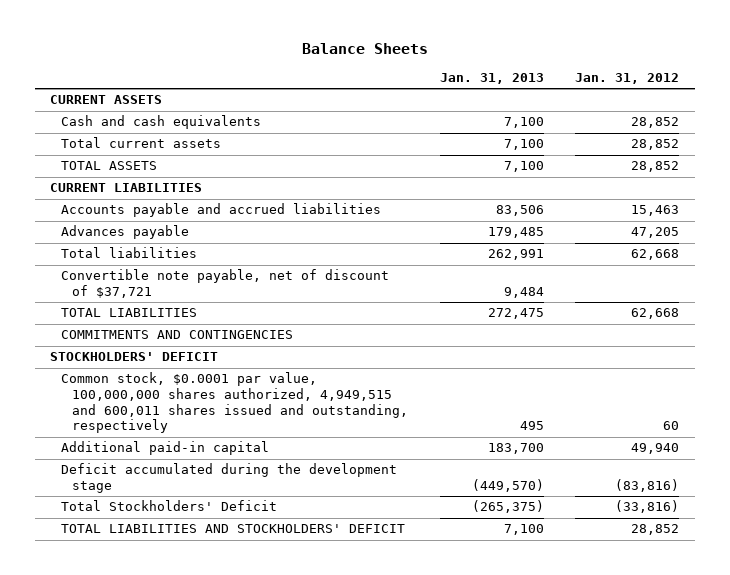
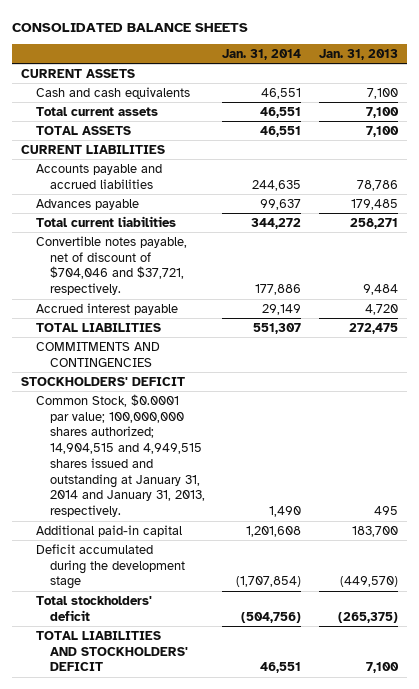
- Balance Sheets
+ CONSOLIDATED BALANCE SHEETS
- | Jan. 31, 2013 | Jan. 31, 2012
+ | Jan. 31, 2014 | Jan. 31, 2013
- Accounts payable and accrued liabilities | 83,506 | 15,463
+ Accounts payable and accrued liabilities | 244,635 | 78,786
- Total liabilities | 262,991 | 62,668
- Convertible note payable, net of discount of $37,721 | 9,484 |
+ Total current liabilities | 344,272 | 258,271
+ Convertible notes payable, net of discount of $704,046 and $37,721, respectively. | 177,886 | 9,484
+ Accrued interest payable | 29,149 | 4,720
- Common stock, $0.0001 par value, 100,000,000 shares authorized, 4,949,515 and 600,011 shares issued and outstanding, respectively | 495 | 60
+ Common Stock, $0.0001 par value; 100,000,000 shares authorized; 14,904,515 and 4,949,515 shares issued and outstanding at January 31, 2014 and January 31, 2013, respectively. | 1,490 | 495
- Total Stockholders' Deficit | (265,375) | (33,816)
+ Total stockholders' deficit | (504,756) | (265,375)

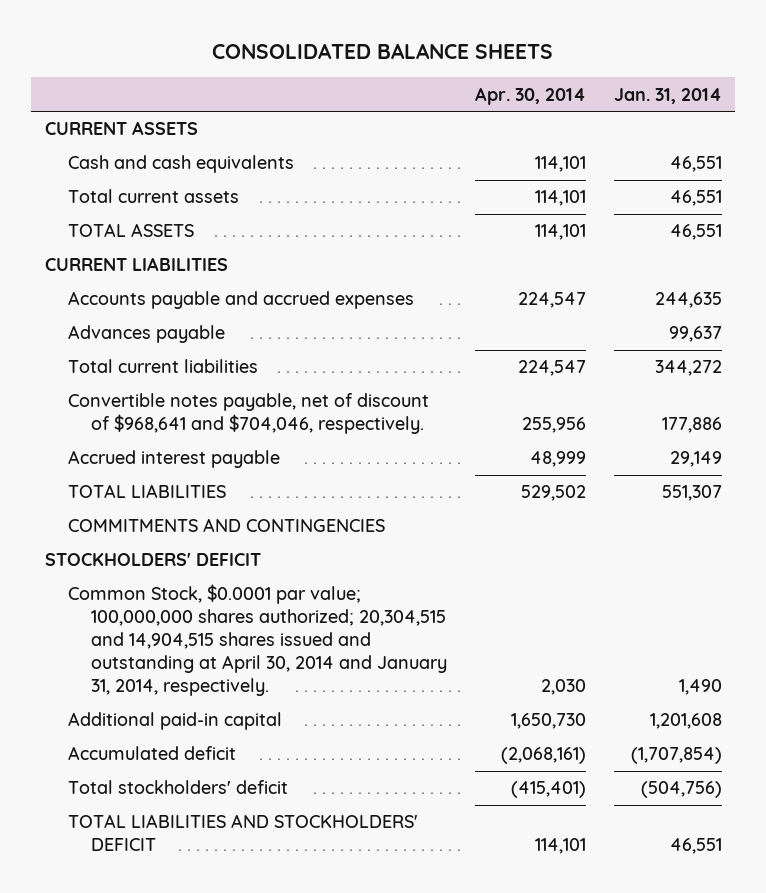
- | Jan. 31, 2014 | Jan. 31, 2013
+ | Apr. 30, 2014 | Jan. 31, 2014
- Accounts payable and accrued liabilities | 244,635 | 78,786
+ Accounts payable and accrued expenses | 224,547 | 244,635
- Convertible notes payable, net of discount of $704,046 and $37,721, respectively. | 177,886 | 9,484
+ Convertible notes payable, net of discount of $968,641 and $704,046, respectively. | 255,956 | 177,886
- Common Stock, $0.0001 par value; 100,000,000 shares authorized; 14,904,515 and 4,949,515 shares issued and outstanding at January 31, 2014 and January 31, 2013, respectively. | 1,490 | 495
+ Common Stock, $0.0001 par value; 100,000,000 shares authorized; 20,304,515 and 14,904,515 shares issued and outstanding at April 30, 2014 and January 31, 2014, respectively. | 2,030 | 1,490
- Deficit accumulated during the development stage | (1,707,854) | (449,570)
+ Accumulated deficit | (2,068,161) | (1,707,854)

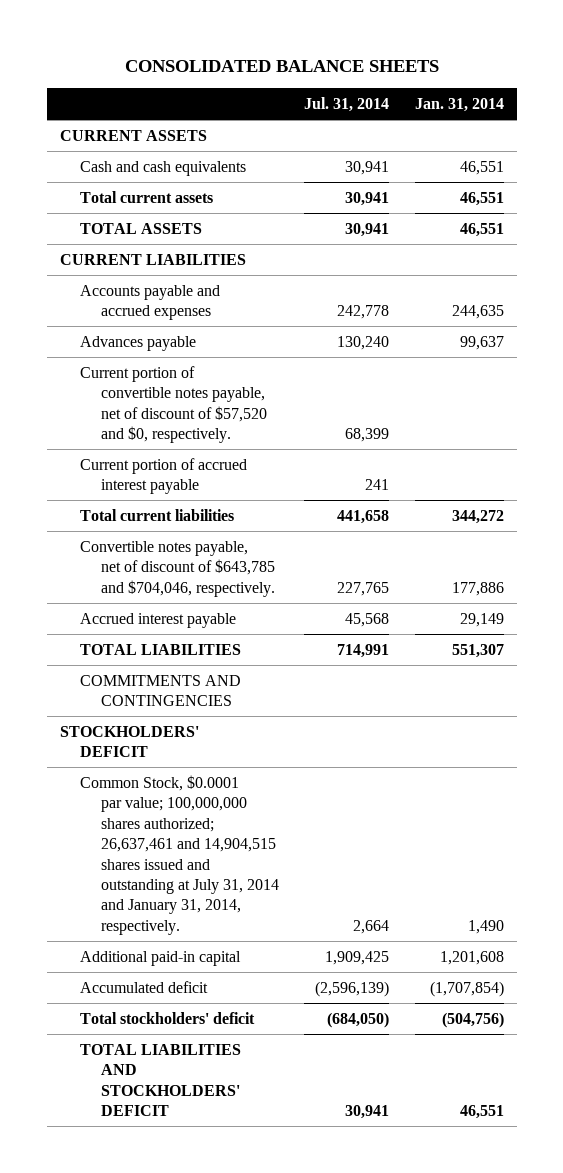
- | Apr. 30, 2014 | Jan. 31, 2014
+ | Jul. 31, 2014 | Jan. 31, 2014
+ Current portion of convertible notes payable, net of discount of $57,520 and $0, respectively. | 68,399 |
+ Current portion of accrued interest payable | 241 |
- Convertible notes payable, net of discount of $968,641 and $704,046, respectively. | 255,956 | 177,886
+ Convertible notes payable, net of discount of $643,785 and $704,046, respectively. | 227,765 | 177,886
- Common Stock, $0.0001 par value; 100,000,000 shares authorized; 20,304,515 and 14,904,515 shares issued and outstanding at April 30, 2014 and January 31, 2014, respectively. | 2,030 | 1,490
+ Common Stock, $0.0001 par value; 100,000,000 shares authorized; 26,637,461 and 14,904,515 shares issued and outstanding at July 31, 2014 and January 31, 2014, respectively. | 2,664 | 1,490

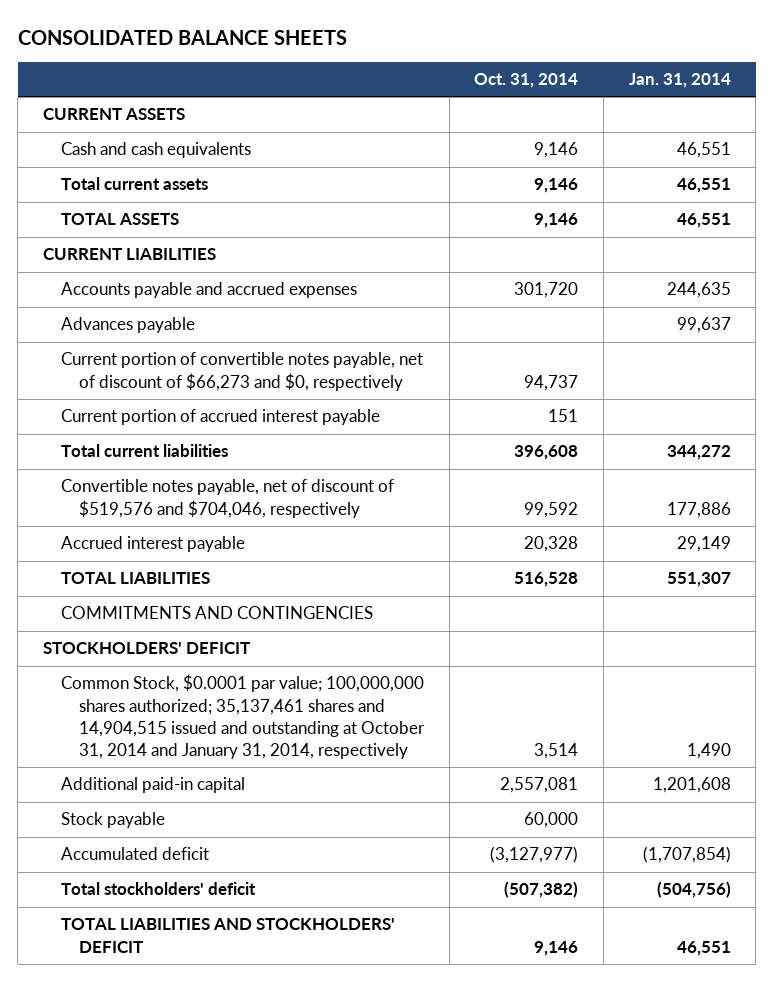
- | Jul. 31, 2014 | Jan. 31, 2014
+ | Oct. 31, 2014 | Jan. 31, 2014
- Current portion of convertible notes payable, net of discount of $57,520 and $0, respectively. | 68,399 |
+ Current portion of convertible notes payable, net of discount of $66,273 and $0, respectively | 94,737 |
- Convertible notes payable, net of discount of $643,785 and $704,046, respectively. | 227,765 | 177,886
+ Convertible notes payable, net of discount of $519,576 and $704,046, respectively | 99,592 | 177,886
- Common Stock, $0.0001 par value; 100,000,000 shares authorized; 26,637,461 and 14,904,515 shares issued and outstanding at July 31, 2014 and January 31, 2014, respectively. | 2,664 | 1,490
+ Common Stock, $0.0001 par value; 100,000,000 shares authorized; 35,137,461 shares and 14,904,515 issued and outstanding at October 31, 2014 and January 31, 2014, respectively | 3,514 | 1,490
+ Stock payable | 60,000 |

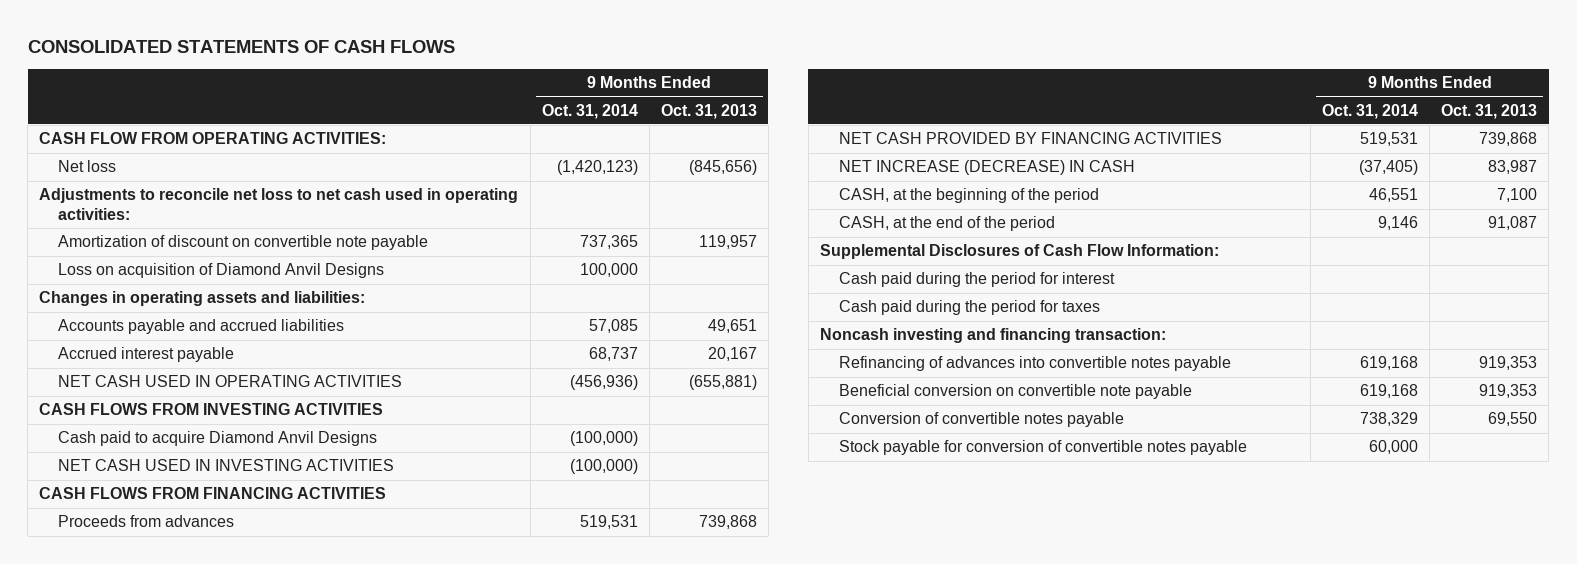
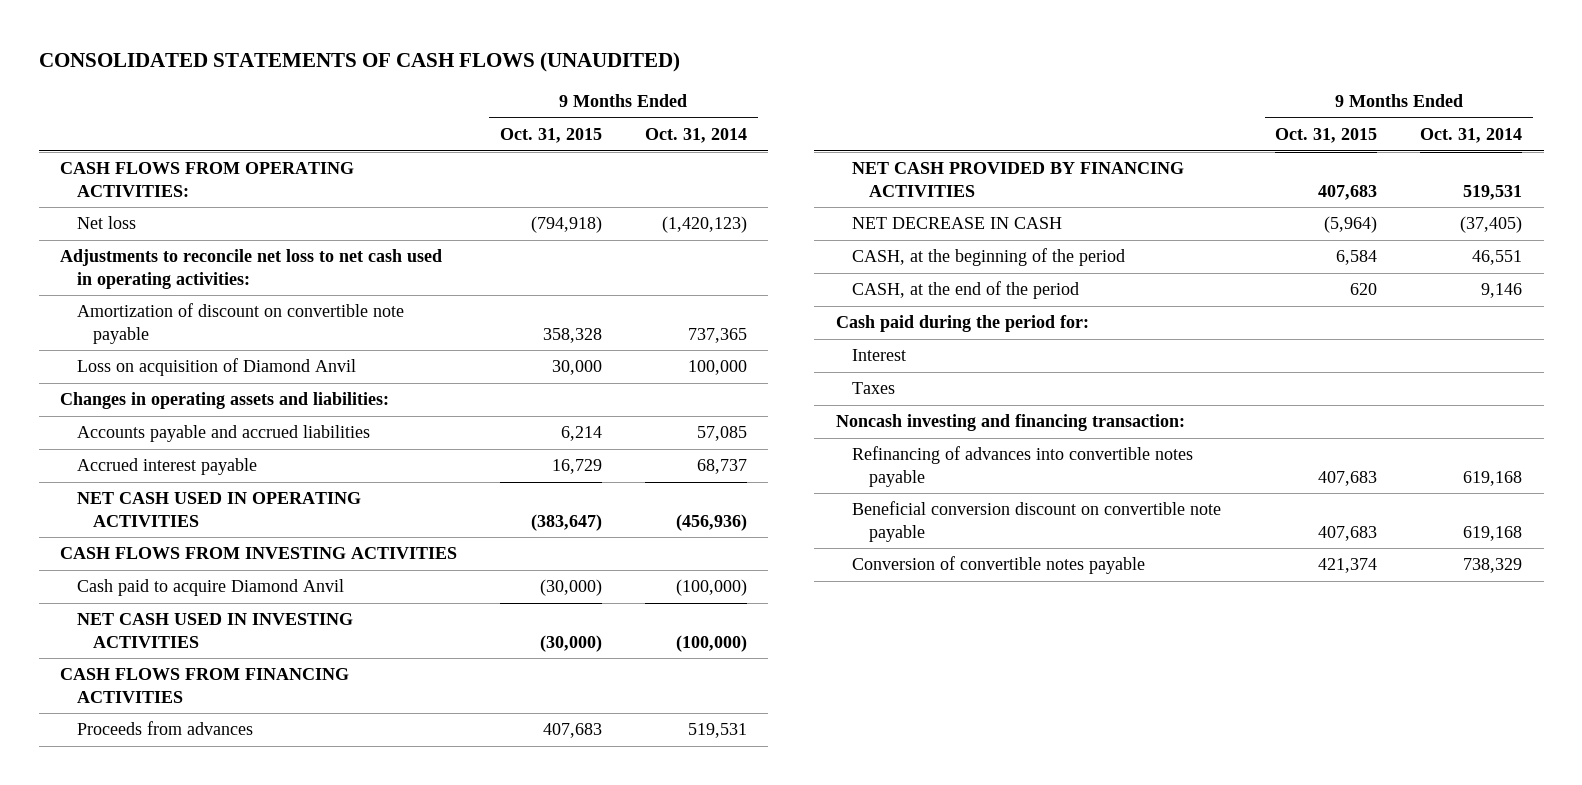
- CONSOLIDATED STATEMENTS OF CASH FLOWS
+ CONSOLIDATED STATEMENTS OF CASH FLOWS (UNAUDITED)
- | 9 Months Ended Oct. 31, 2014 | 9 Months Ended Oct. 31, 2013
+ | 9 Months Ended Oct. 31, 2015 | 9 Months Ended Oct. 31, 2014
- CASH FLOW FROM OPERATING ACTIVITIES:
+ CASH FLOWS FROM OPERATING ACTIVITIES:
- Loss on acquisition of Diamond Anvil Designs | 100,000 |
+ Loss on acquisition of Diamond Anvil | 30,000 | 100,000
- Cash paid to acquire Diamond Anvil Designs | (100,000) |
+ Cash paid to acquire Diamond Anvil | (30,000) | (100,000)
- NET INCREASE (DECREASE) IN CASH | (37,405) | 83,987
+ NET DECREASE IN CASH | (5,964) | (37,405)
- Supplemental Disclosures of Cash Flow Information:
- Cash paid during the period for interest
- Cash paid during the period for taxes
+ Cash paid during the period for:
+ Interest
+ Taxes
- Beneficial conversion on convertible note payable | 619,168 | 919,353
+ Beneficial conversion discount on convertible note payable | 407,683 | 619,168
- Stock payable for conversion of convertible notes payable | 60,000 |

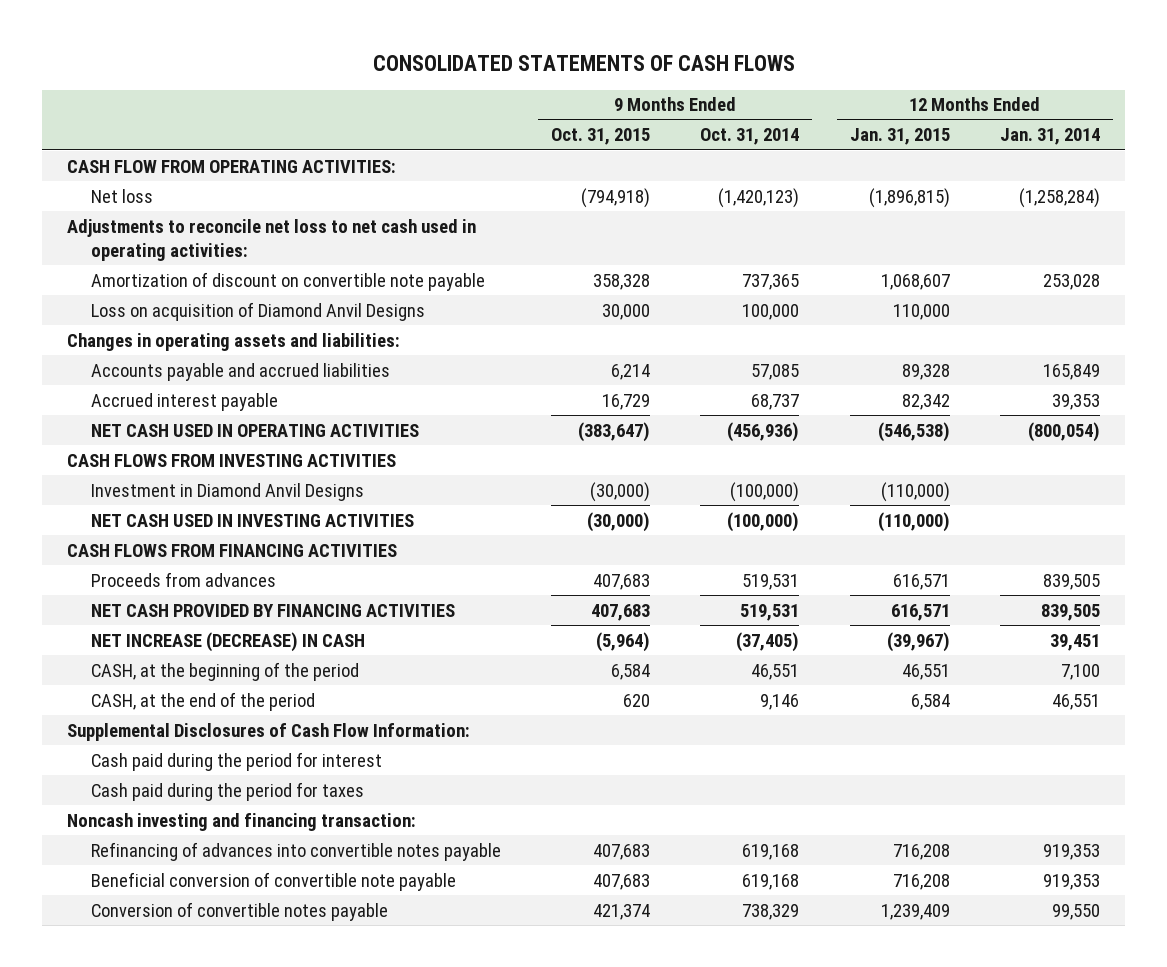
- CONSOLIDATED STATEMENTS OF CASH FLOWS (UNAUDITED)
+ CONSOLIDATED STATEMENTS OF CASH FLOWS
- | 9 Months Ended Oct. 31, 2015 | 9 Months Ended Oct. 31, 2014
+ | 9 Months Ended Oct. 31, 2015 | 9 Months Ended Oct. 31, 2014 | 12 Months Ended Jan. 31, 2015 | 12 Months Ended Jan. 31, 2014
- CASH FLOWS FROM OPERATING ACTIVITIES:
+ CASH FLOW FROM OPERATING ACTIVITIES:
- Loss on acquisition of Diamond Anvil | 30,000 | 100,000
+ Loss on acquisition of Diamond Anvil Designs | 30,000 | 100,000 | 110,000 |
- Cash paid to acquire Diamond Anvil | (30,000) | (100,000)
+ Investment in Diamond Anvil Designs | (30,000) | (100,000) | (110,000) |
- NET DECREASE IN CASH | (5,964) | (37,405)
+ NET INCREASE (DECREASE) IN CASH | (5,964) | (37,405) | (39,967) | 39,451
- Cash paid during the period for:
- Interest
- Taxes
+ Supplemental Disclosures of Cash Flow Information:
+ Cash paid during the period for interest
+ Cash paid during the period for taxes
- Beneficial conversion discount on convertible note payable | 407,683 | 619,168
+ Beneficial conversion of convertible note payable | 407,683 | 619,168 | 716,208 | 919,353

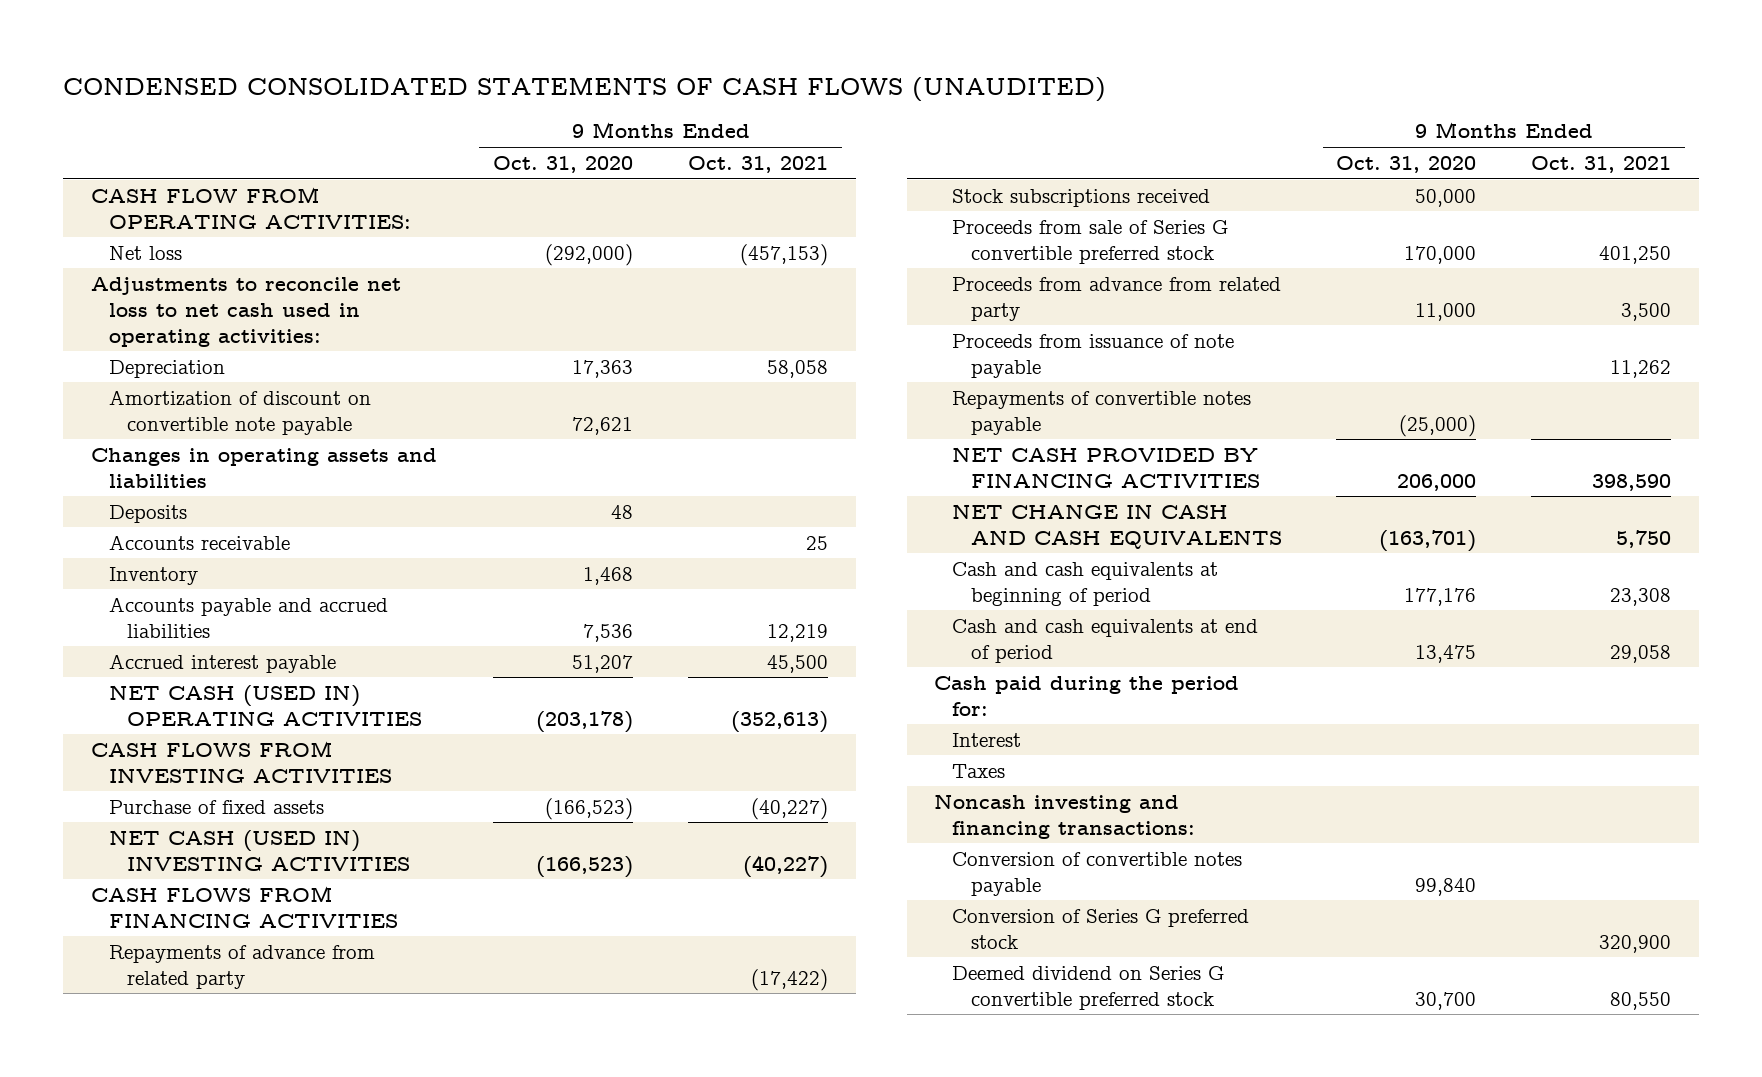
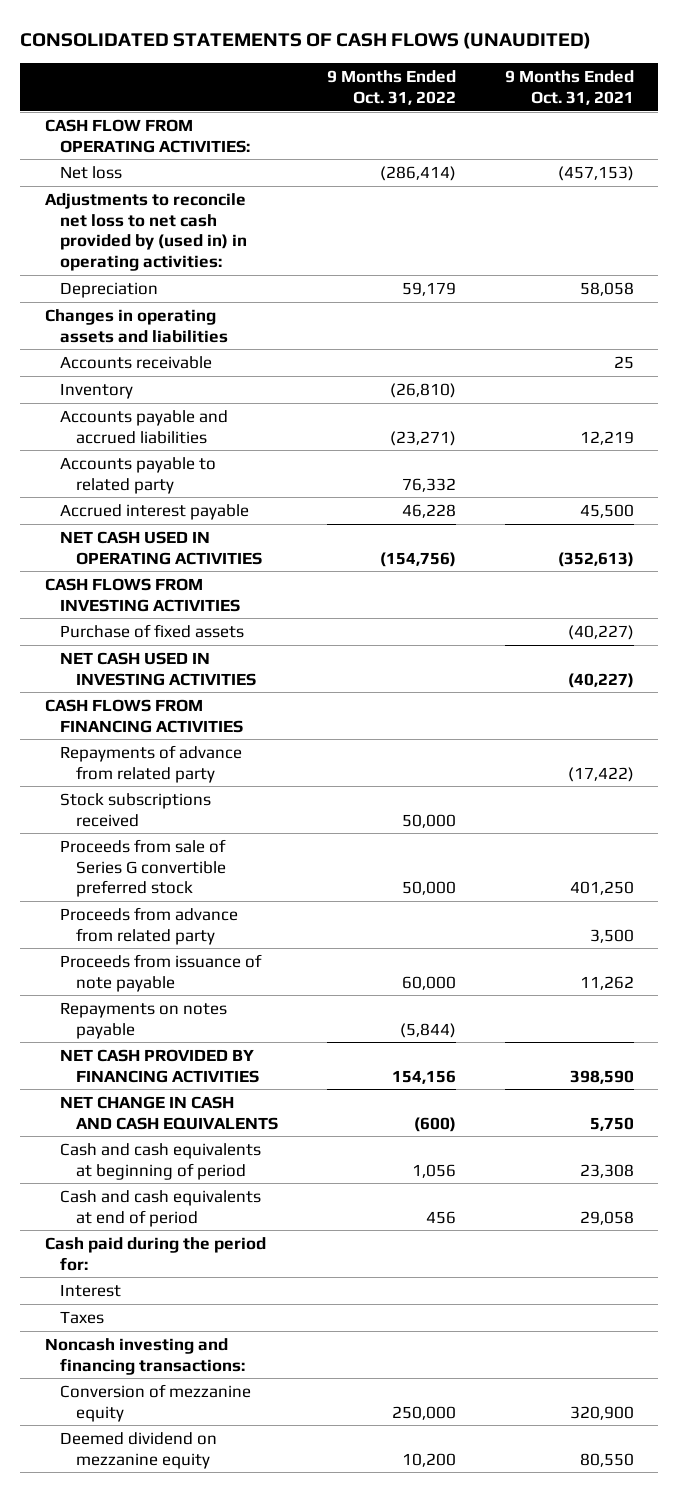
- CONDENSED CONSOLIDATED STATEMENTS OF CASH FLOWS (UNAUDITED)
+ CONSOLIDATED STATEMENTS OF CASH FLOWS (UNAUDITED)
- | 9 Months Ended Oct. 31, 2020 | 9 Months Ended Oct. 31, 2021
+ | 9 Months Ended Oct. 31, 2022 | 9 Months Ended Oct. 31, 2021
- Adjustments to reconcile net loss to net cash used in operating activities:
+ Adjustments to reconcile net loss to net cash provided by (used in) in operating activities:
- Amortization of discount on convertible note payable | 72,621 |
- Deposits | 48 |
+ Accounts payable to related party | 76,332 |
- NET CASH (USED IN) OPERATING ACTIVITIES | (203,178) | (352,613)
+ NET CASH USED IN OPERATING ACTIVITIES | (154,756) | (352,613)
- NET CASH (USED IN) INVESTING ACTIVITIES | (166,523) | (40,227)
+ NET CASH USED IN INVESTING ACTIVITIES | | (40,227)
- Repayments of convertible notes payable | (25,000) |
+ Repayments on notes payable | (5,844) |
- Conversion of convertible notes payable | 99,840 |
- Conversion of Series G preferred stock | | 320,900
- Deemed dividend on Series G convertible preferred stock | 30,700 | 80,550
+ Conversion of mezzanine equity | 250,000 | 320,900
+ Deemed dividend on mezzanine equity | 10,200 | 80,550

